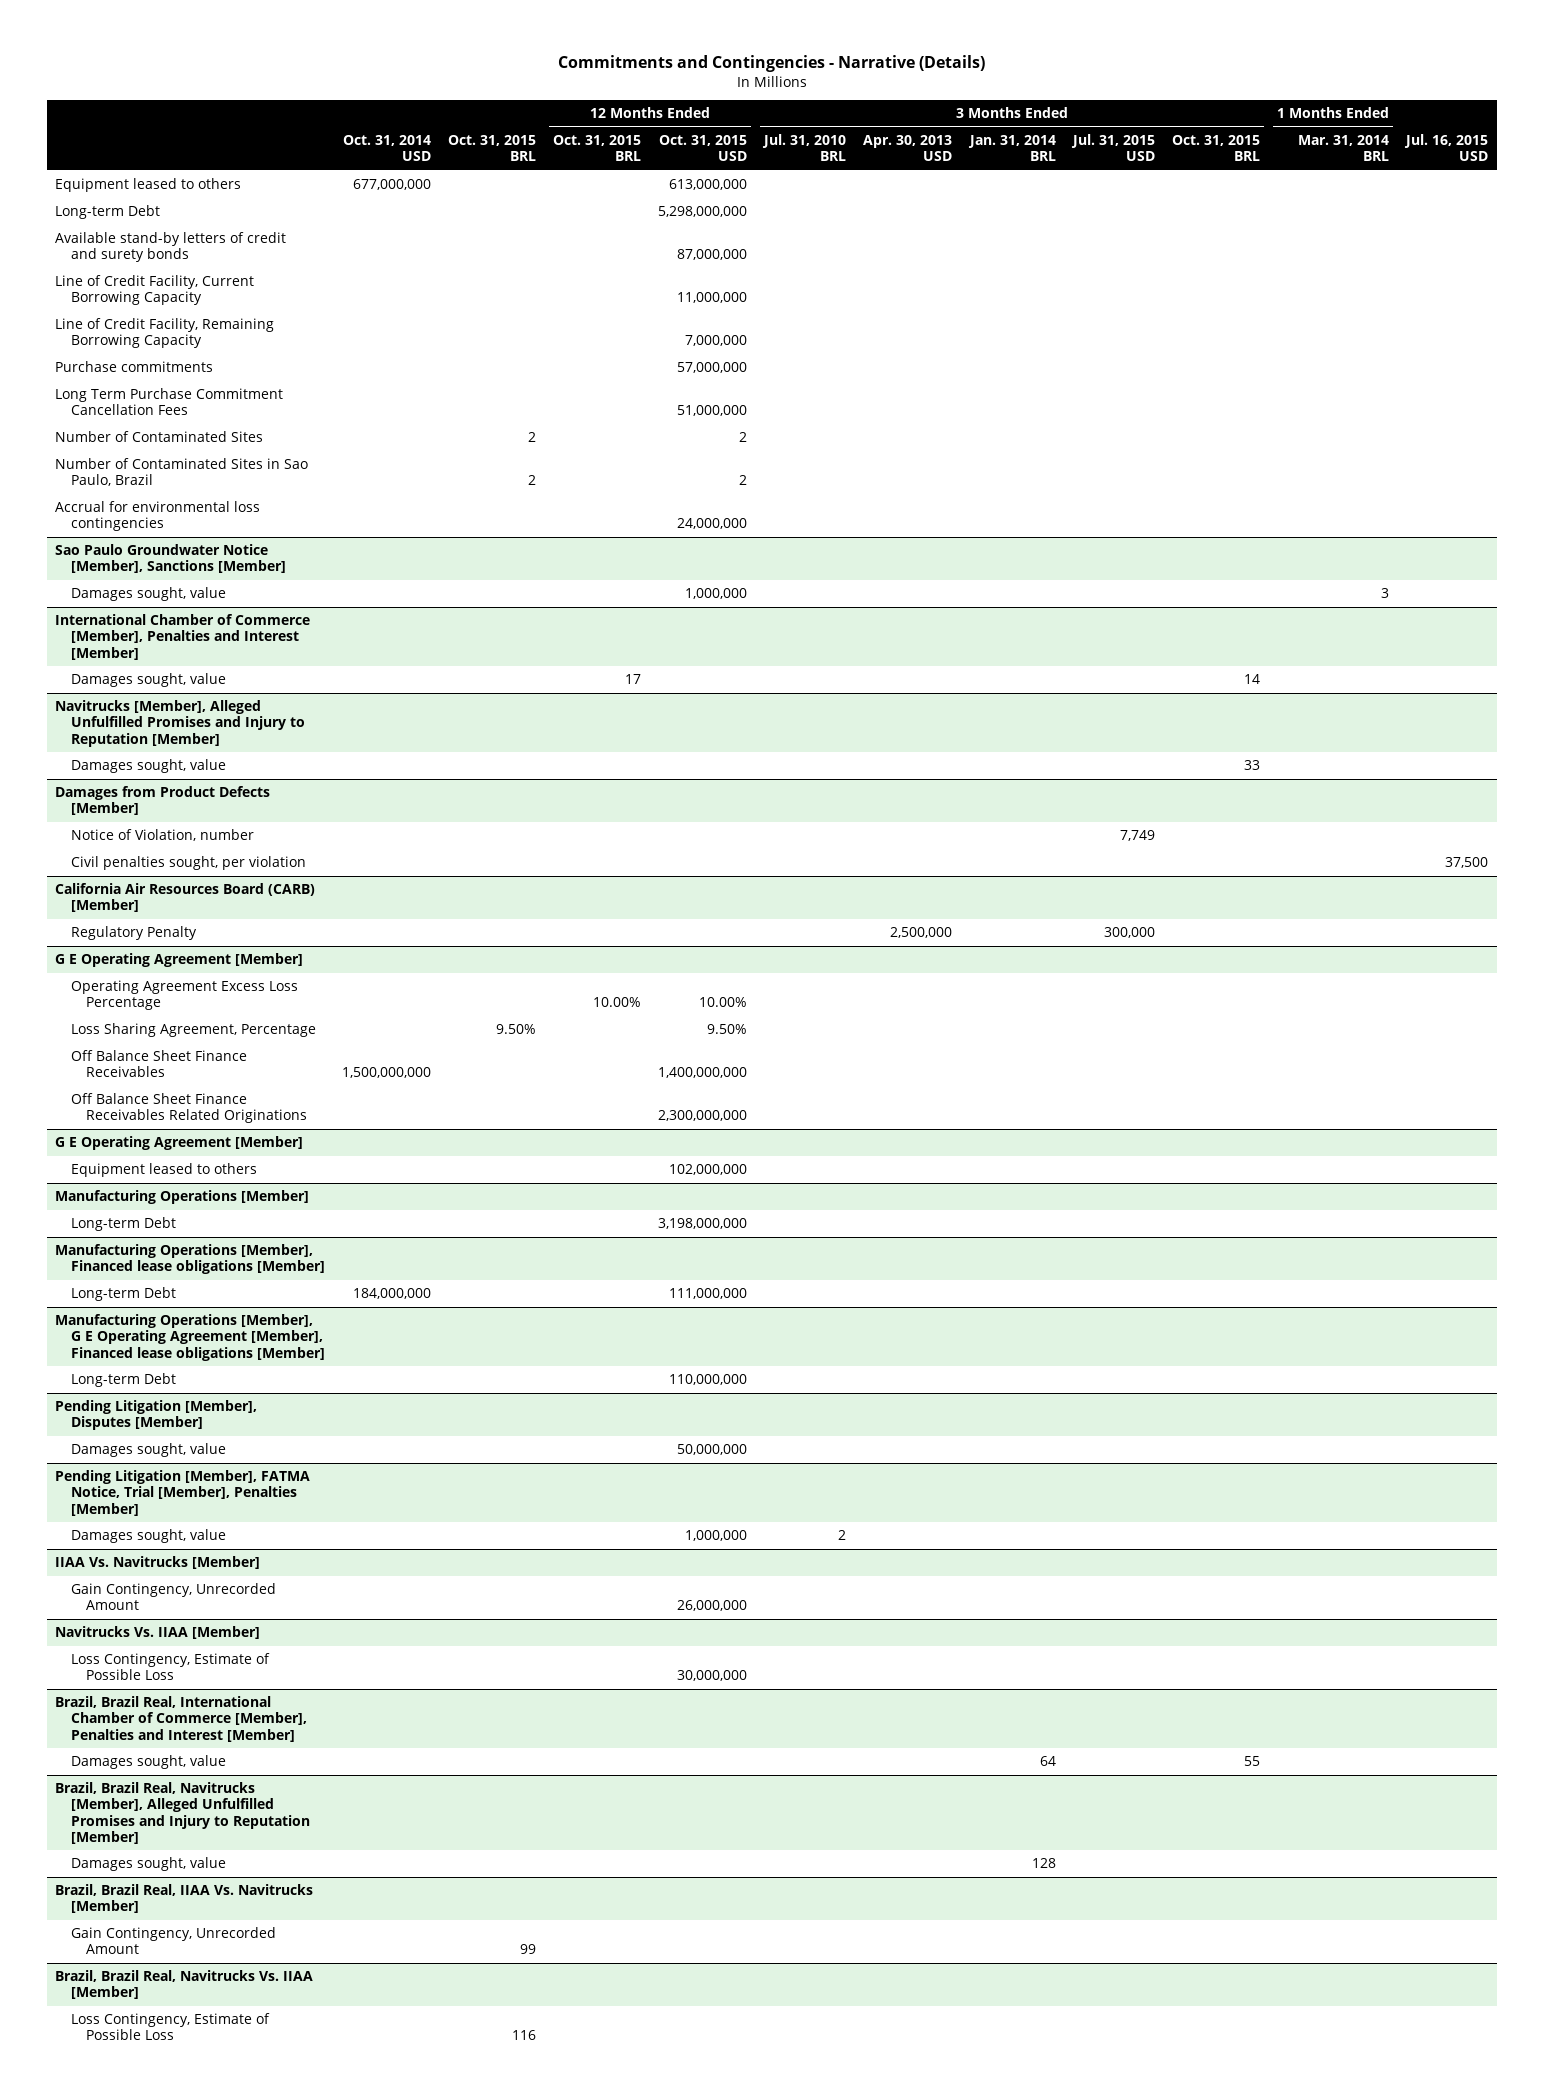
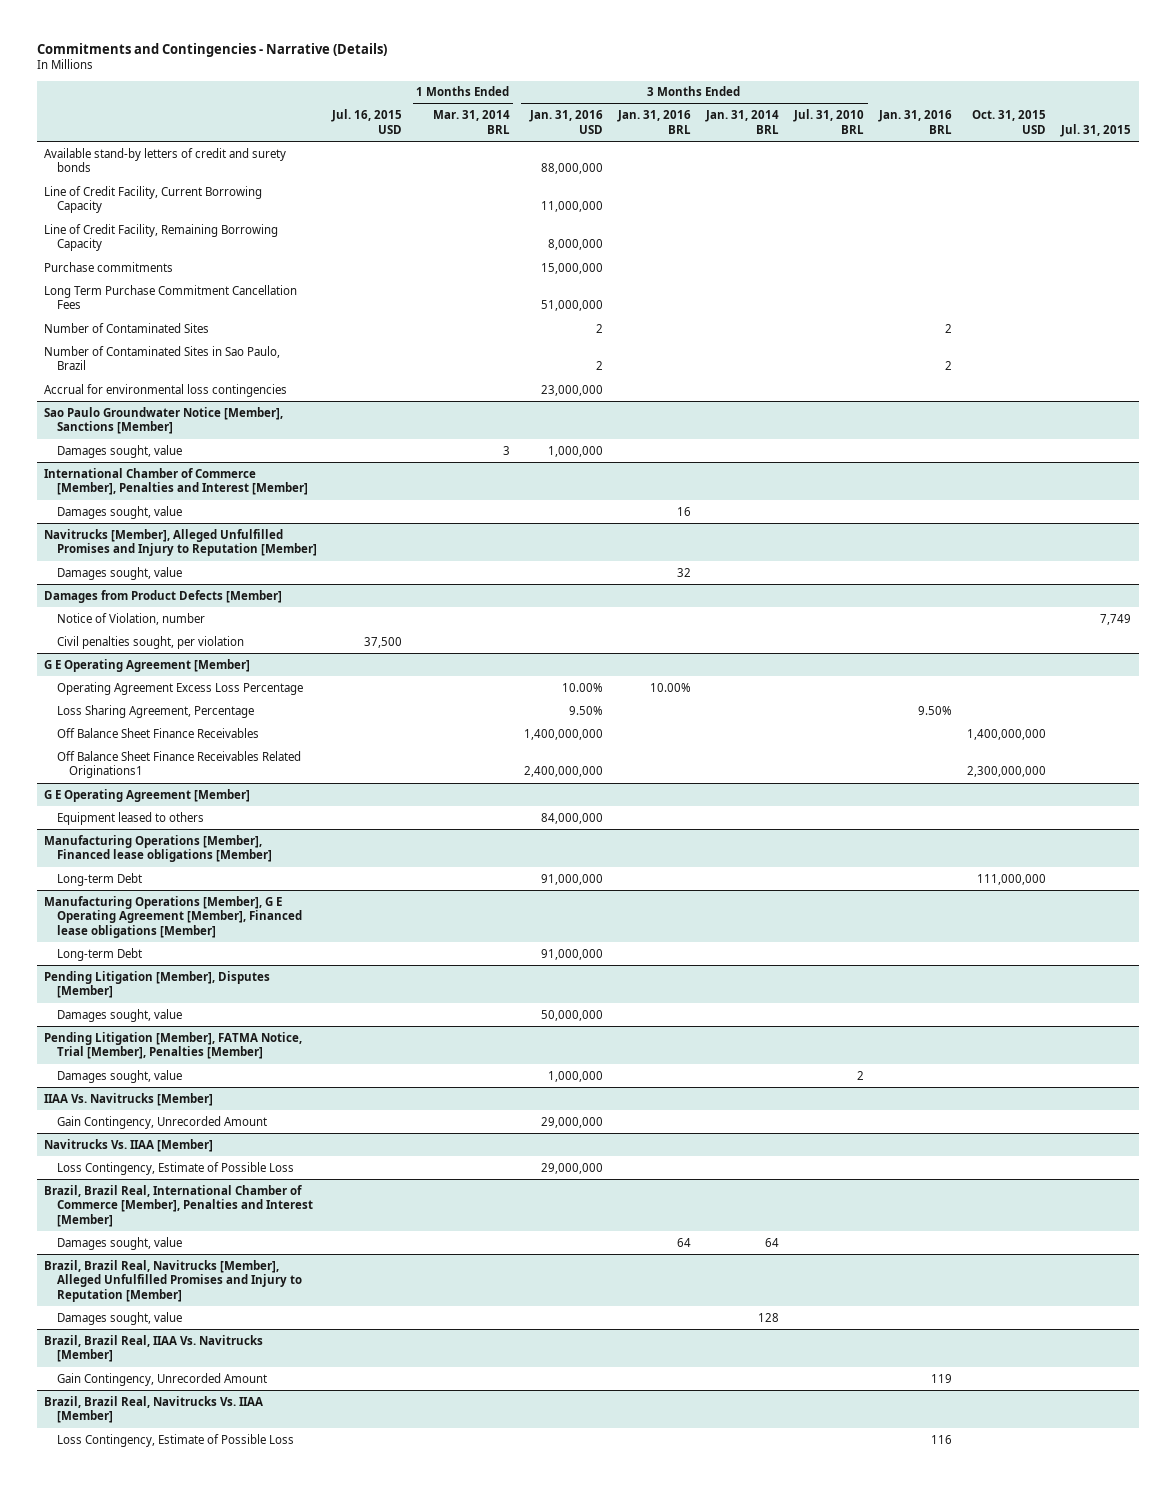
- | Oct. 31, 2014 USD | Oct. 31, 2015 BRL | 12 Months Ended Oct. 31, 2015 BRL | 12 Months Ended Oct. 31, 2015 USD | 3 Months Ended Jul. 31, 2010 BRL | 3 Months Ended Apr. 30, 2013 USD | 3 Months Ended Jan. 31, 2014 BRL | 3 Months Ended Jul. 31, 2015 USD | 3 Months Ended Oct. 31, 2015 BRL | 1 Months Ended Mar. 31, 2014 BRL | Jul. 16, 2015 USD
+ | Jul. 16, 2015 USD | 1 Months Ended Mar. 31, 2014 BRL | 3 Months Ended Jan. 31, 2016 USD | 3 Months Ended Jan. 31, 2016 BRL | 3 Months Ended Jan. 31, 2014 BRL | 3 Months Ended Jul. 31, 2010 BRL | Jan. 31, 2016 BRL | Oct. 31, 2015 USD | Jul. 31, 2015
- Equipment leased to others | 677,000,000 | | | 613,000,000 | | | | | | |
- Long-term Debt | | | | 5,298,000,000 | | | | | | |
- California Air Resources Board (CARB) [Member]
- Regulatory Penalty | | | | | | 2,500,000 | | 300,000 | | |
@ G E Operating Agreement [Member]
- Off Balance Sheet Finance Receivables Related Originations | | | | 2,300,000,000 | | | | | | |
+ Off Balance Sheet Finance Receivables Related Originations1 | | | 2,400,000,000 | | | | | 2,300,000,000 |
- Manufacturing Operations [Member]
- Long-term Debt | | | | 3,198,000,000 | | | | | | |

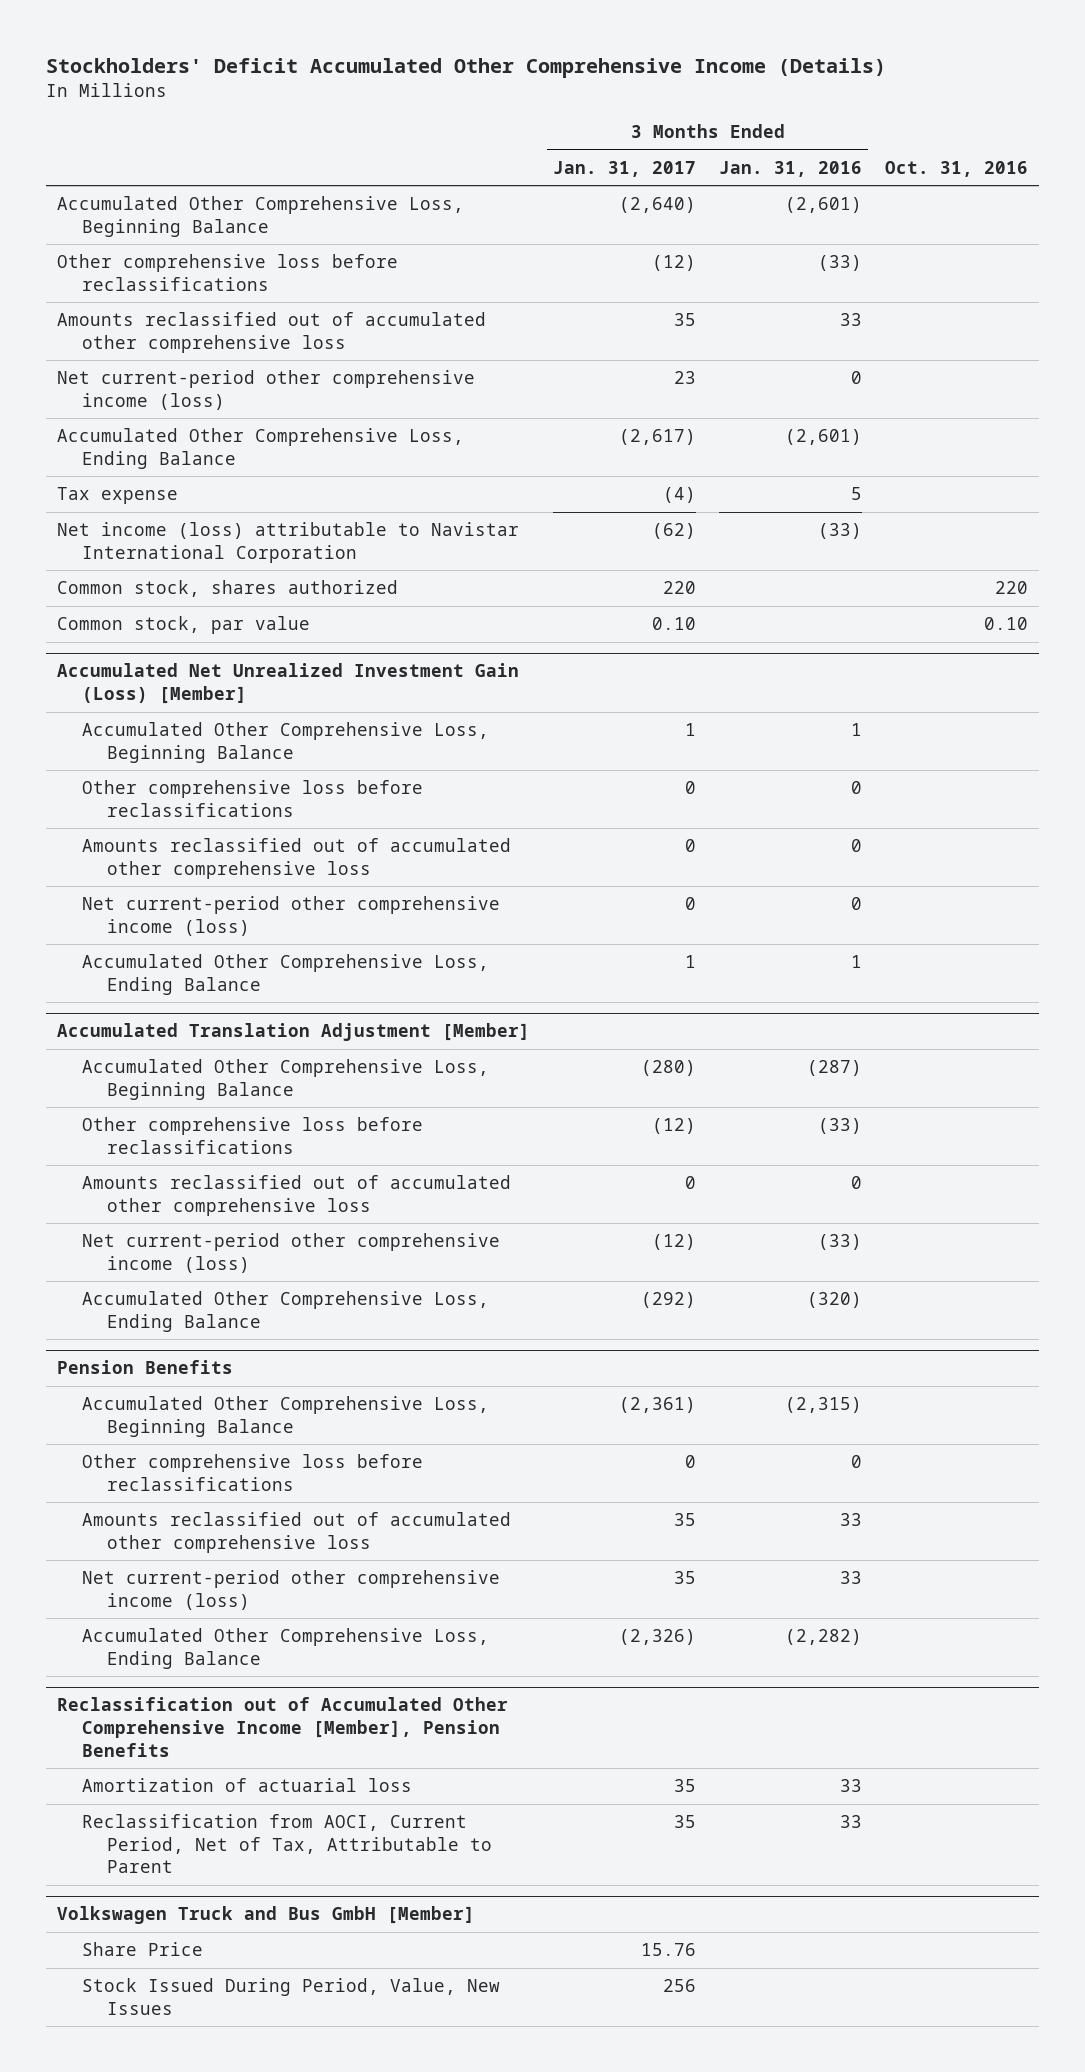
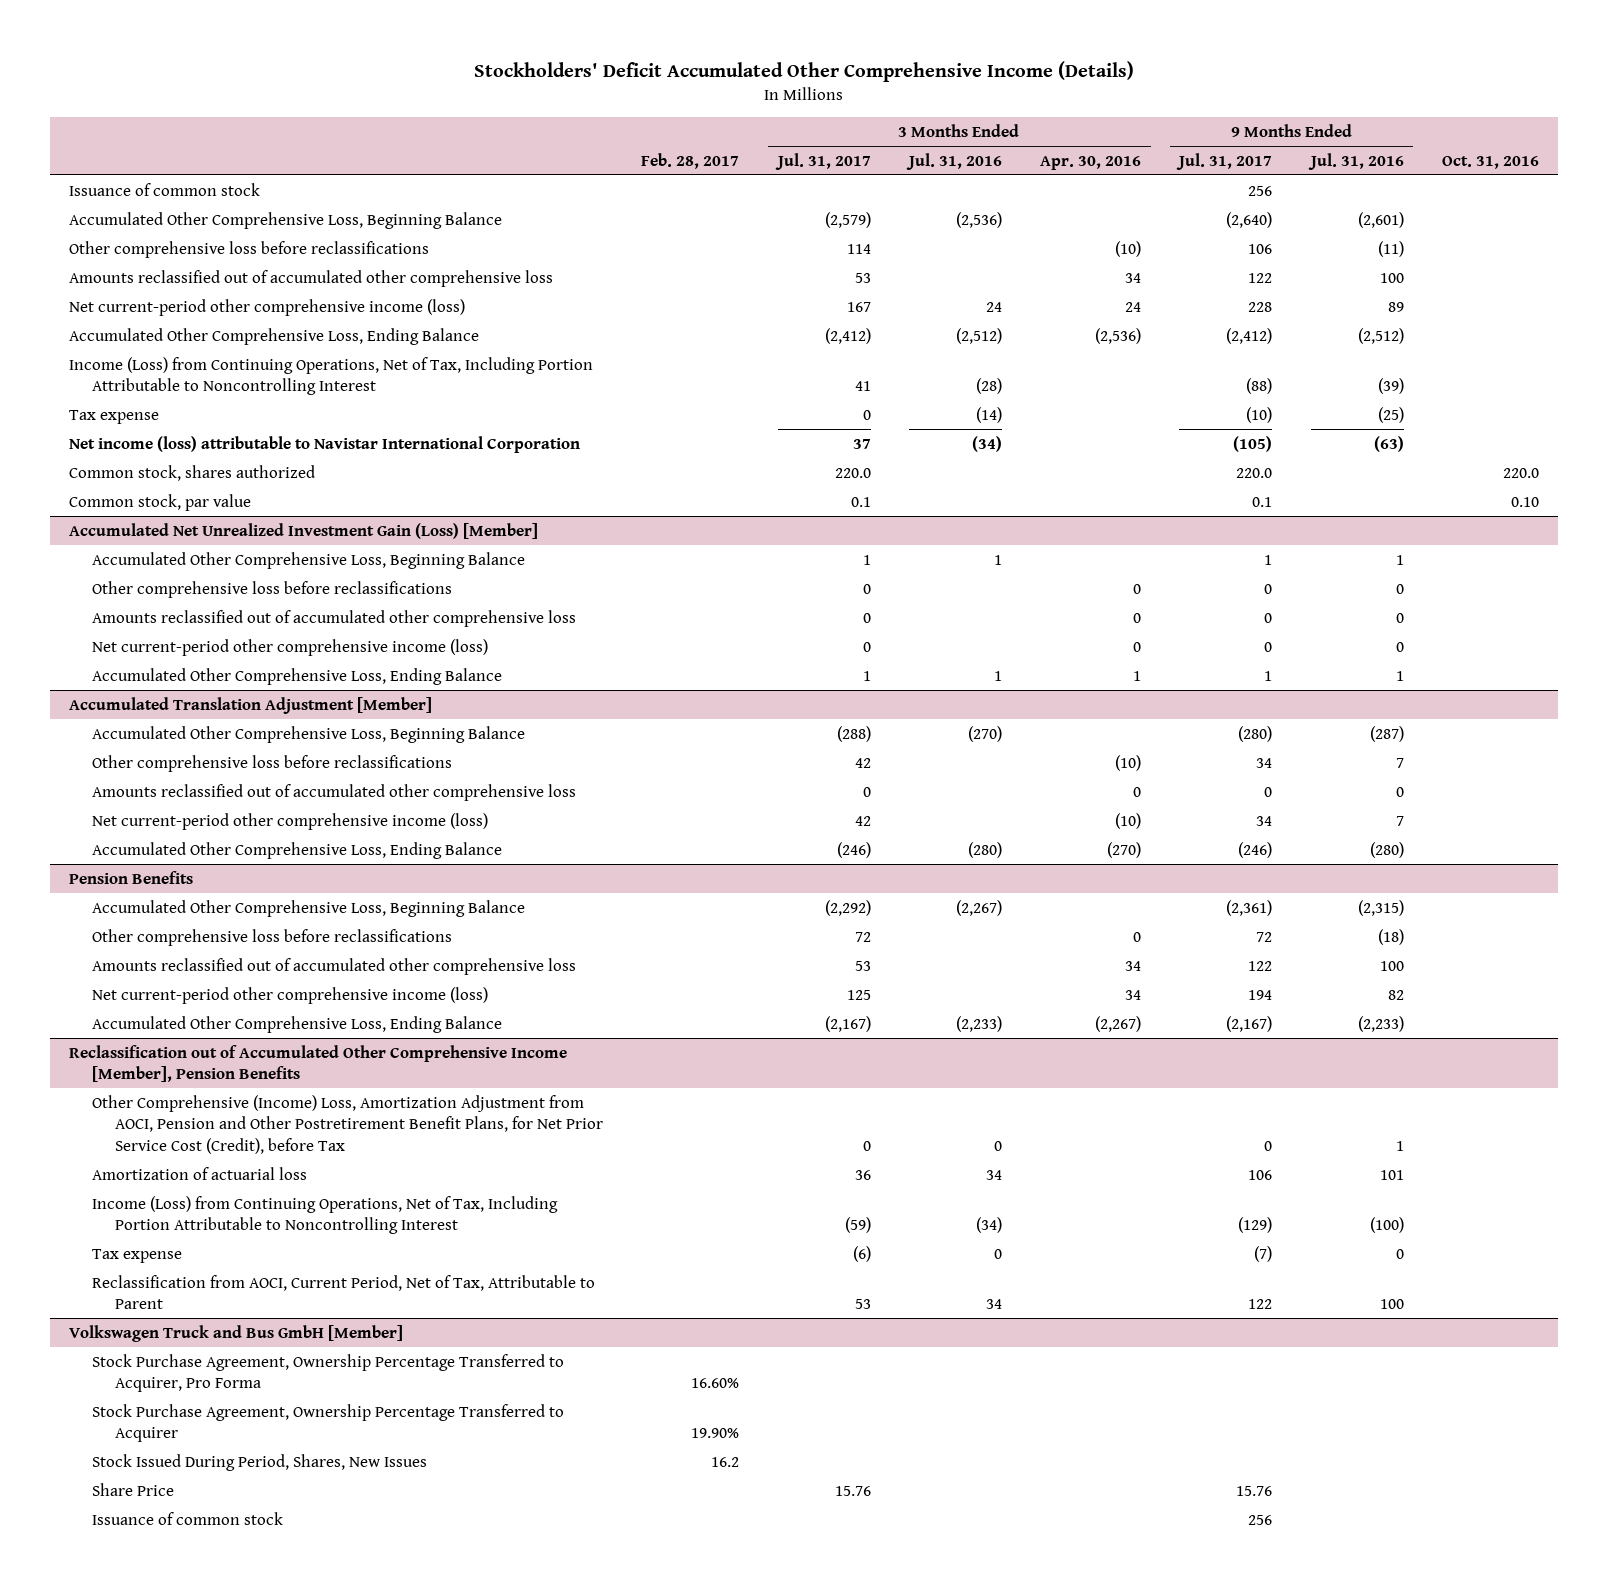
- | 3 Months Ended Jan. 31, 2017 | 3 Months Ended Jan. 31, 2016 | Oct. 31, 2016
+ | Feb. 28, 2017 | 3 Months Ended Jul. 31, 2017 | 3 Months Ended Jul. 31, 2016 | 3 Months Ended Apr. 30, 2016 | 9 Months Ended Jul. 31, 2017 | 9 Months Ended Jul. 31, 2016 | Oct. 31, 2016
+ Issuance of common stock | | | | | 256 | |
+ Income (Loss) from Continuing Operations, Net of Tax, Including Portion Attributable to Noncontrolling Interest | | 41 | (28) | | (88) | (39) |
- Common stock, shares authorized | 220 | | 220
+ Common stock, shares authorized | | 220.0 | | | 220.0 | | 220.0
@ Reclassification out of Accumulated Other Comprehensive Income [Member], Pension Benefits
+ Other Comprehensive (Income) Loss, Amortization Adjustment from AOCI, Pension and Other Postretirement Benefit Plans, for Net Prior Service Cost (Credit), before Tax | | 0 | 0 | | 0 | 1 |
+ Income (Loss) from Continuing Operations, Net of Tax, Including Portion Attributable to Noncontrolling Interest | | (59) | (34) | | (129) | (100) |
+ Tax expense | | (6) | 0 | | (7) | 0 |
@ Volkswagen Truck and Bus GmbH [Member]
+ Stock Purchase Agreement, Ownership Percentage Transferred to Acquirer, Pro Forma | 16.60% | | | | | |
+ Stock Purchase Agreement, Ownership Percentage Transferred to Acquirer | 19.90% | | | | | |
+ Stock Issued During Period, Shares, New Issues | 16.2 | | | | | |
- Stock Issued During Period, Value, New Issues | 256 | |
+ Issuance of common stock | | | | | 256 | |

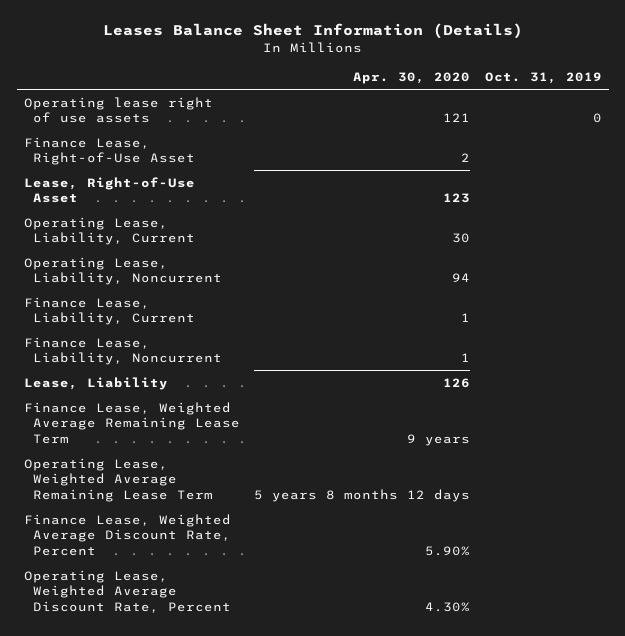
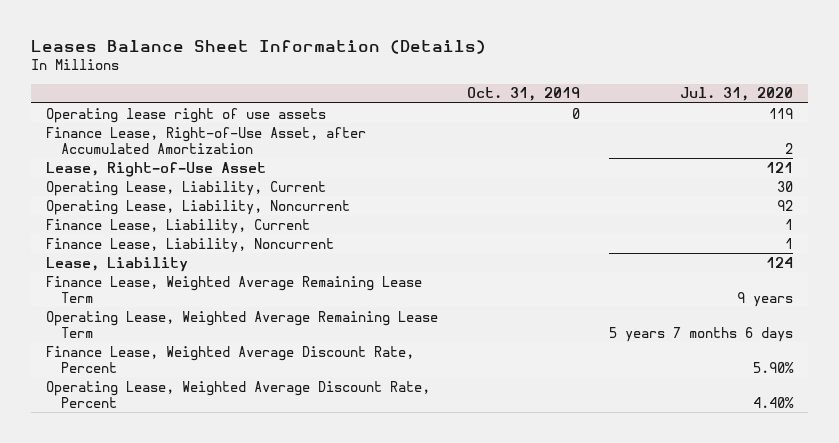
- | Apr. 30, 2020 | Oct. 31, 2019
+ | Oct. 31, 2019 | Jul. 31, 2020
- Finance Lease, Right-of-Use Asset | 2 |
+ Finance Lease, Right-of-Use Asset, after Accumulated Amortization | | 2

